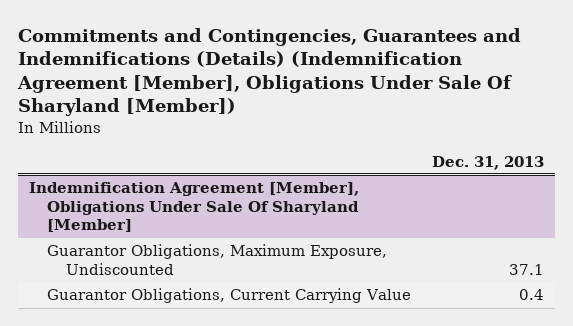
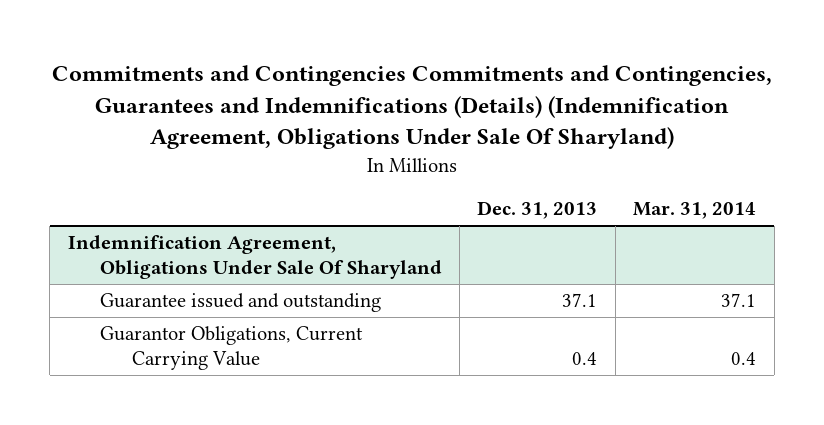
- Commitments and Contingencies, Guarantees and Indemnifications (Details) (Indemnification Agreement [Member], Obligations Under Sale Of Sharyland [Member])
+ Commitments and Contingencies Commitments and Contingencies, Guarantees and Indemnifications (Details) (Indemnification Agreement, Obligations Under Sale Of Sharyland)
- | Dec. 31, 2013
+ | Dec. 31, 2013 | Mar. 31, 2014
- Indemnification Agreement [Member], Obligations Under Sale Of Sharyland [Member]
- Guarantor Obligations, Maximum Exposure, Undiscounted | 37.1
+ Indemnification Agreement, Obligations Under Sale Of Sharyland
+ Guarantee issued and outstanding | 37.1 | 37.1

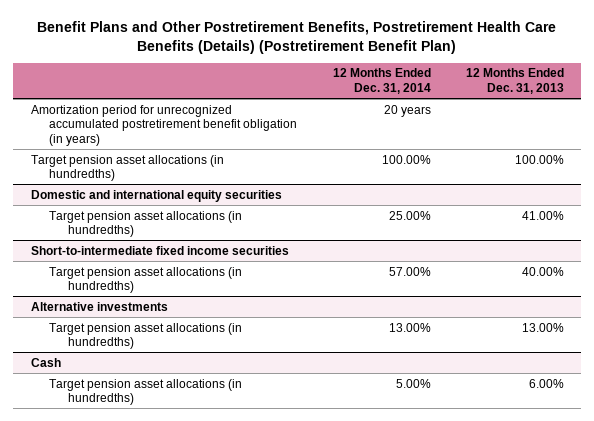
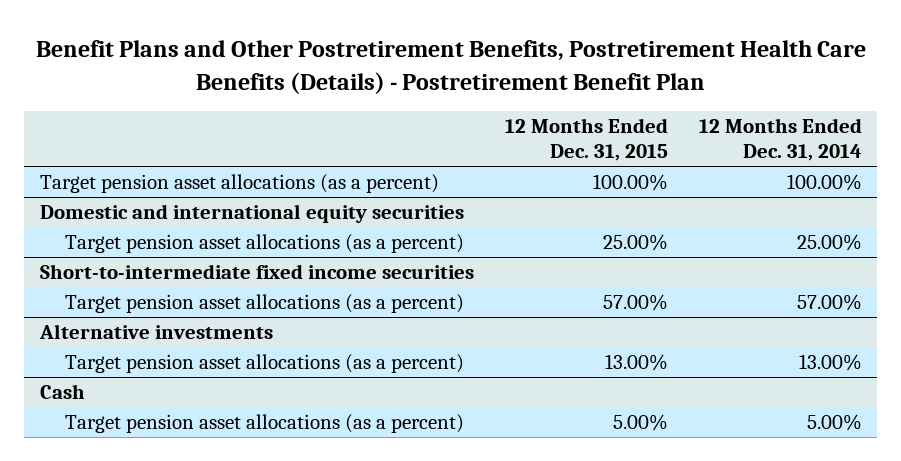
- Benefit Plans and Other Postretirement Benefits, Postretirement Health Care Benefits (Details) (Postretirement Benefit Plan)
+ Benefit Plans and Other Postretirement Benefits, Postretirement Health Care Benefits (Details) - Postretirement Benefit Plan
- | 12 Months Ended Dec. 31, 2014 | 12 Months Ended Dec. 31, 2013
+ | 12 Months Ended Dec. 31, 2015 | 12 Months Ended Dec. 31, 2014
- Amortization period for unrecognized accumulated postretirement benefit obligation (in years) | 20 years |
- Target pension asset allocations (in hundredths) | 100.00% | 100.00%
+ Target pension asset allocations (as a percent) | 100.00% | 100.00%
@ Domestic and international equity securities
- Target pension asset allocations (in hundredths) | 25.00% | 41.00%
+ Target pension asset allocations (as a percent) | 25.00% | 25.00%
@ Short-to-intermediate fixed income securities
- Target pension asset allocations (in hundredths) | 57.00% | 40.00%
+ Target pension asset allocations (as a percent) | 57.00% | 57.00%
@ Alternative investments
- Target pension asset allocations (in hundredths) | 13.00% | 13.00%
+ Target pension asset allocations (as a percent) | 13.00% | 13.00%
@ Cash
- Target pension asset allocations (in hundredths) | 5.00% | 6.00%
+ Target pension asset allocations (as a percent) | 5.00% | 5.00%

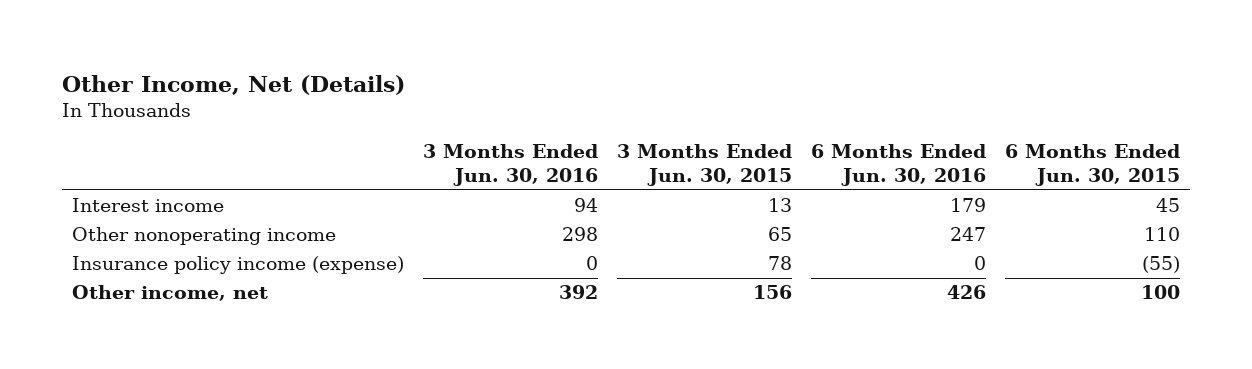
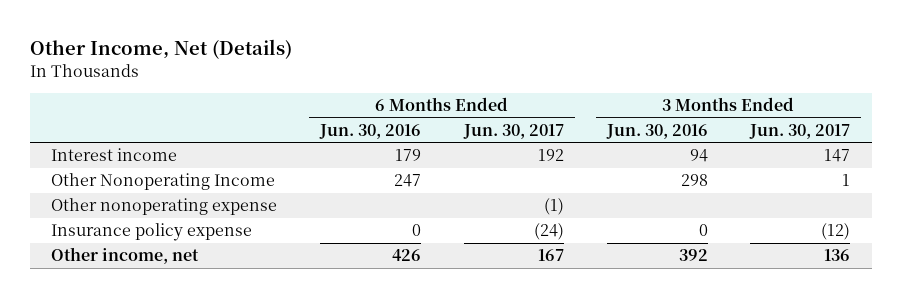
- | 3 Months Ended Jun. 30, 2016 | 3 Months Ended Jun. 30, 2015 | 6 Months Ended Jun. 30, 2016 | 6 Months Ended Jun. 30, 2015
+ | 6 Months Ended Jun. 30, 2016 | 6 Months Ended Jun. 30, 2017 | 3 Months Ended Jun. 30, 2016 | 3 Months Ended Jun. 30, 2017
- Other nonoperating income | 298 | 65 | 247 | 110
- Insurance policy income (expense) | 0 | 78 | 0 | (55)
+ Other Nonoperating Income | 247 | | 298 | 1
+ Other nonoperating expense | | (1) | |
+ Insurance policy expense | 0 | (24) | 0 | (12)

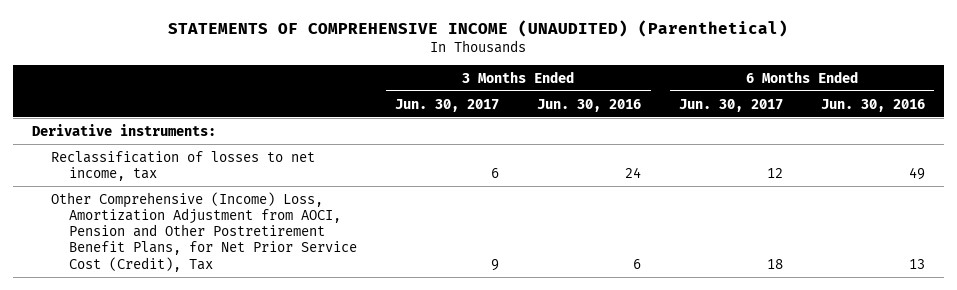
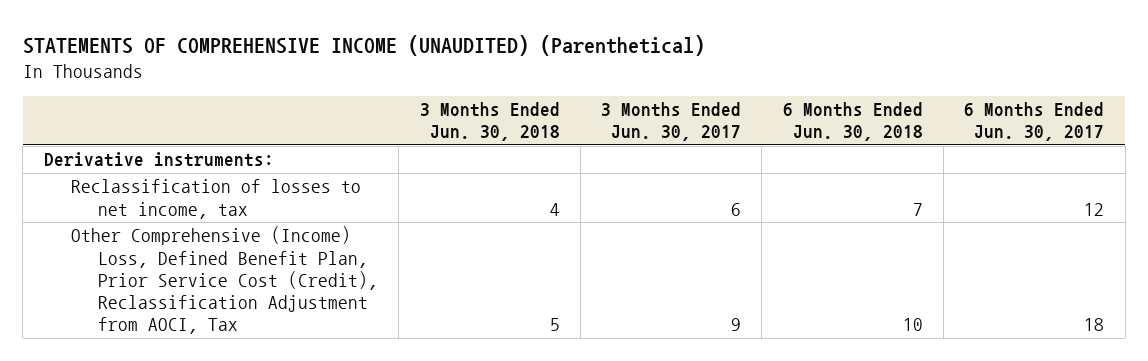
- | 3 Months Ended Jun. 30, 2017 | 3 Months Ended Jun. 30, 2016 | 6 Months Ended Jun. 30, 2017 | 6 Months Ended Jun. 30, 2016
+ | 3 Months Ended Jun. 30, 2018 | 3 Months Ended Jun. 30, 2017 | 6 Months Ended Jun. 30, 2018 | 6 Months Ended Jun. 30, 2017
- Other Comprehensive (Income) Loss, Amortization Adjustment from AOCI, Pension and Other Postretirement Benefit Plans, for Net Prior Service Cost (Credit), Tax | 9 | 6 | 18 | 13
+ Other Comprehensive (Income) Loss, Defined Benefit Plan, Prior Service Cost (Credit), Reclassification Adjustment from AOCI, Tax | 5 | 9 | 10 | 18

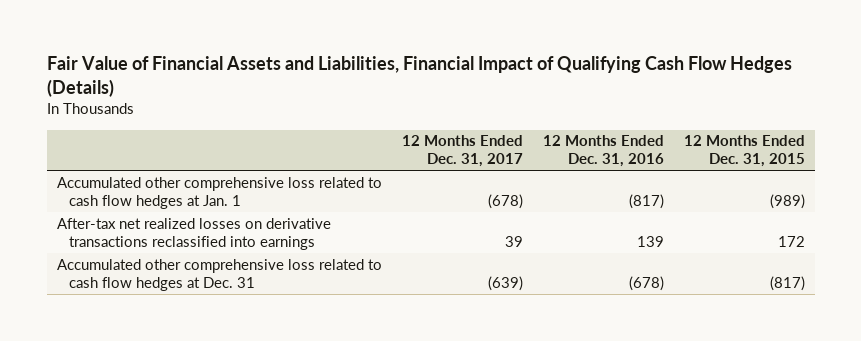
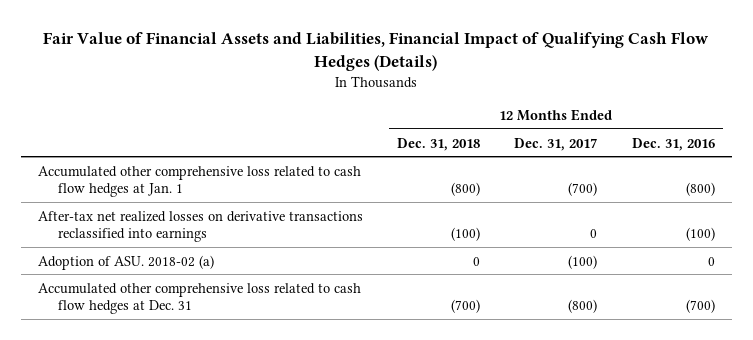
- | 12 Months Ended Dec. 31, 2017 | 12 Months Ended Dec. 31, 2016 | 12 Months Ended Dec. 31, 2015
+ | 12 Months Ended Dec. 31, 2018 | 12 Months Ended Dec. 31, 2017 | 12 Months Ended Dec. 31, 2016
- Accumulated other comprehensive loss related to cash flow hedges at Jan. 1 | (678) | (817) | (989)
- After-tax net realized losses on derivative transactions reclassified into earnings | 39 | 139 | 172
- Accumulated other comprehensive loss related to cash flow hedges at Dec. 31 | (639) | (678) | (817)
+ Accumulated other comprehensive loss related to cash flow hedges at Jan. 1 | (800) | (700) | (800)
+ After-tax net realized losses on derivative transactions reclassified into earnings | (100) | 0 | (100)
+ Adoption of ASU. 2018-02 (a) | 0 | (100) | 0
+ Accumulated other comprehensive loss related to cash flow hedges at Dec. 31 | (700) | (800) | (700)

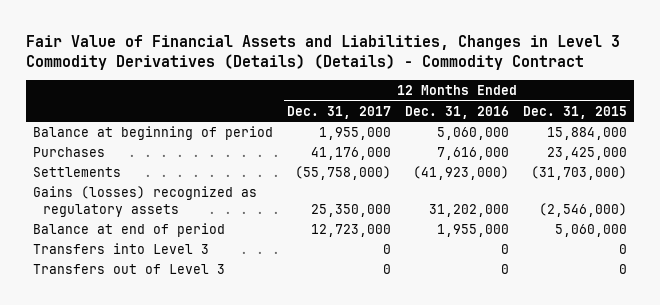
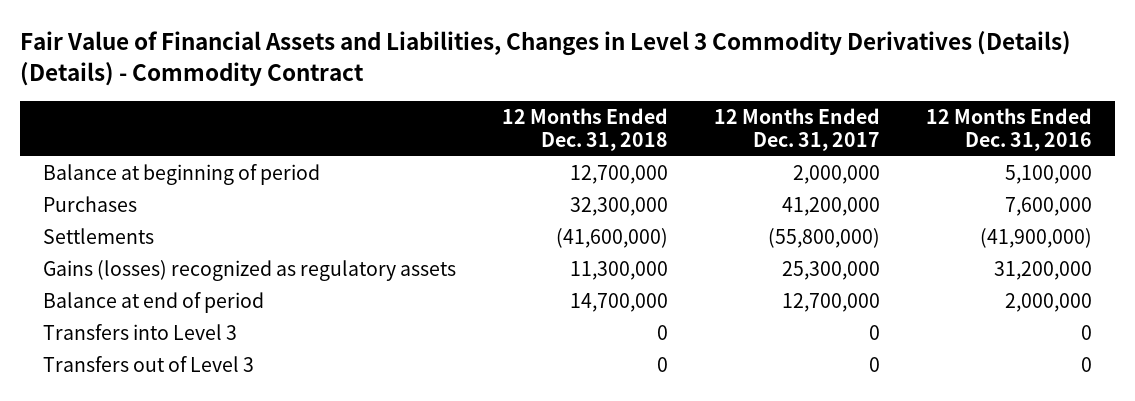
- | 12 Months Ended Dec. 31, 2017 | 12 Months Ended Dec. 31, 2016 | 12 Months Ended Dec. 31, 2015
+ | 12 Months Ended Dec. 31, 2018 | 12 Months Ended Dec. 31, 2017 | 12 Months Ended Dec. 31, 2016
- Balance at beginning of period | 1,955,000 | 5,060,000 | 15,884,000
- Purchases | 41,176,000 | 7,616,000 | 23,425,000
- Settlements | (55,758,000) | (41,923,000) | (31,703,000)
- Gains (losses) recognized as regulatory assets | 25,350,000 | 31,202,000 | (2,546,000)
- Balance at end of period | 12,723,000 | 1,955,000 | 5,060,000
+ Balance at beginning of period | 12,700,000 | 2,000,000 | 5,100,000
+ Purchases | 32,300,000 | 41,200,000 | 7,600,000
+ Settlements | (41,600,000) | (55,800,000) | (41,900,000)
+ Gains (losses) recognized as regulatory assets | 11,300,000 | 25,300,000 | 31,200,000
+ Balance at end of period | 14,700,000 | 12,700,000 | 2,000,000

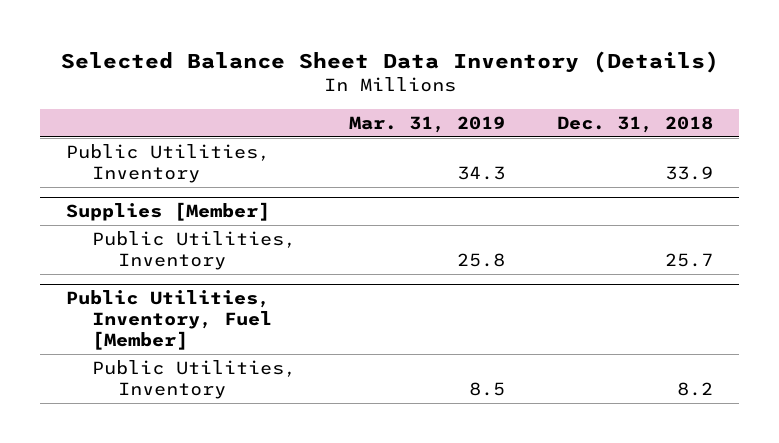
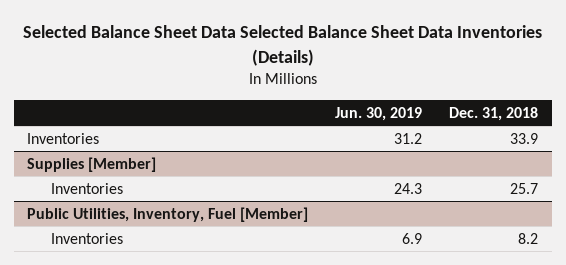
- Selected Balance Sheet Data Inventory (Details)
+ Selected Balance Sheet Data Selected Balance Sheet Data Inventories (Details)
- | Mar. 31, 2019 | Dec. 31, 2018
+ | Jun. 30, 2019 | Dec. 31, 2018
- Public Utilities, Inventory | 34.3 | 33.9
+ Inventories | 31.2 | 33.9
@ Supplies [Member]
- Public Utilities, Inventory | 25.8 | 25.7
+ Inventories | 24.3 | 25.7
@ Public Utilities, Inventory, Fuel [Member]
- Public Utilities, Inventory | 8.5 | 8.2
+ Inventories | 6.9 | 8.2

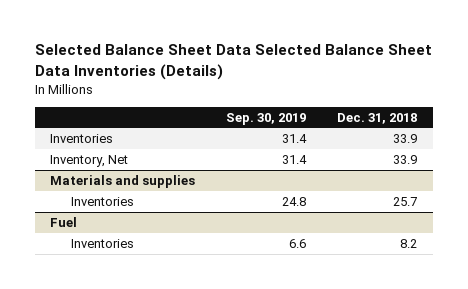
- | Jun. 30, 2019 | Dec. 31, 2018
+ | Sep. 30, 2019 | Dec. 31, 2018
- Supplies [Member]
+ Inventory, Net | 31.4 | 33.9
+ Materials and supplies
- Public Utilities, Inventory, Fuel [Member]
+ Fuel

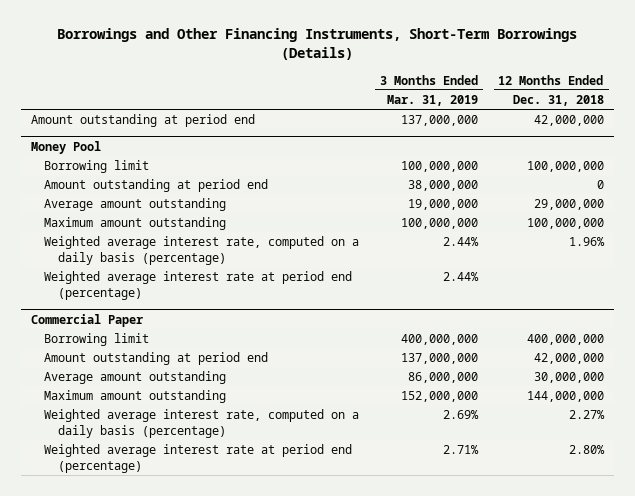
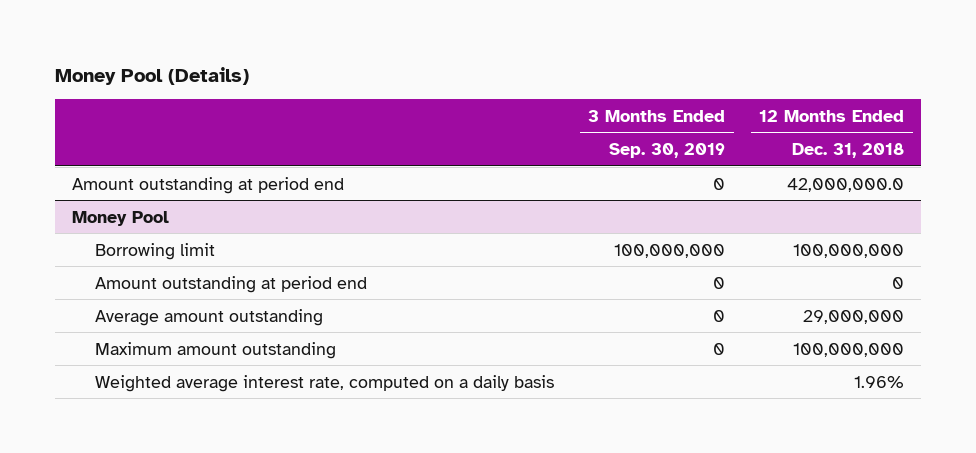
- Borrowings and Other Financing Instruments, Short-Term Borrowings (Details)
+ Money Pool (Details)
- | 3 Months Ended Mar. 31, 2019 | 12 Months Ended Dec. 31, 2018
+ | 3 Months Ended Sep. 30, 2019 | 12 Months Ended Dec. 31, 2018
- Amount outstanding at period end | 137,000,000 | 42,000,000
+ Amount outstanding at period end | 0 | 42,000,000.0
@ Money Pool
- Weighted average interest rate, computed on a daily basis (percentage) | 2.44% | 1.96%
- Weighted average interest rate at period end (percentage) | 2.44% |
- Commercial Paper
- Borrowing limit | 400,000,000 | 400,000,000
- Amount outstanding at period end | 137,000,000 | 42,000,000
- Average amount outstanding | 86,000,000 | 30,000,000
- Maximum amount outstanding | 152,000,000 | 144,000,000
- Weighted average interest rate, computed on a daily basis (percentage) | 2.69% | 2.27%
- Weighted average interest rate at period end (percentage) | 2.71% | 2.80%
@ Money Pool
+ Weighted average interest rate, computed on a daily basis | | 1.96%

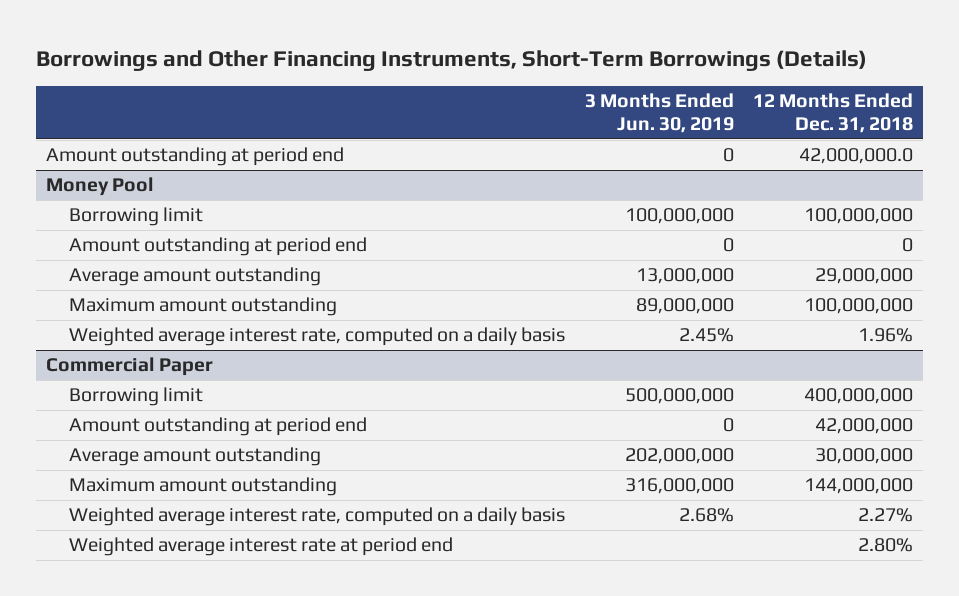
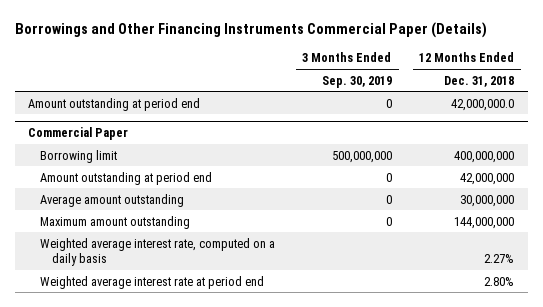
- Borrowings and Other Financing Instruments, Short-Term Borrowings (Details)
+ Borrowings and Other Financing Instruments Commercial Paper (Details)
- | 3 Months Ended Jun. 30, 2019 | 12 Months Ended Dec. 31, 2018
+ | 3 Months Ended Sep. 30, 2019 | 12 Months Ended Dec. 31, 2018
- Money Pool
- Borrowing limit | 100,000,000 | 100,000,000
- Amount outstanding at period end | 0 | 0
- Average amount outstanding | 13,000,000 | 29,000,000
- Maximum amount outstanding | 89,000,000 | 100,000,000
- Weighted average interest rate, computed on a daily basis | 2.45% | 1.96%

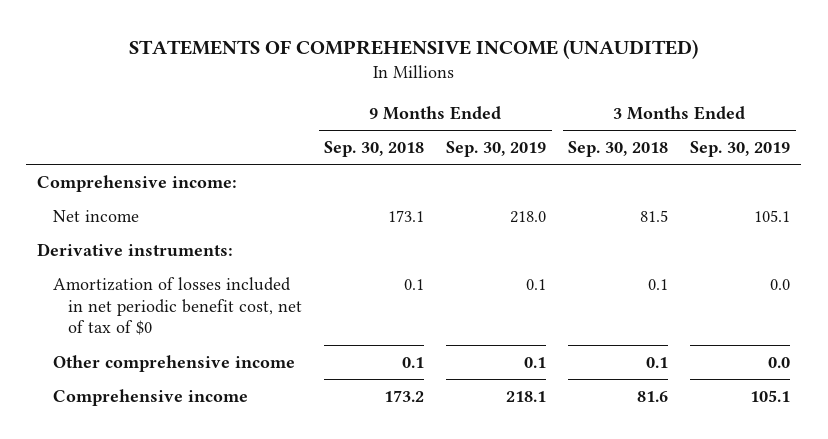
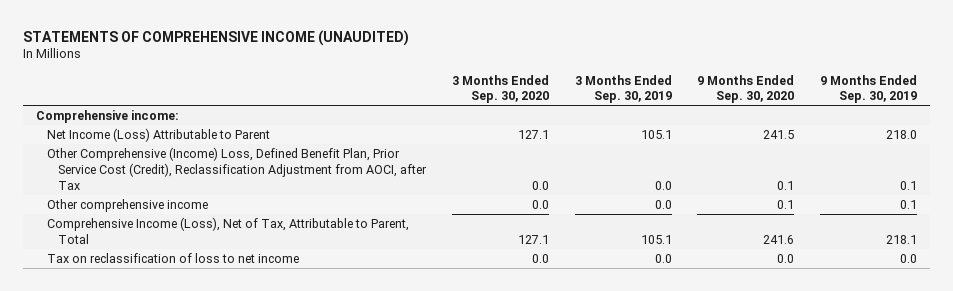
- | 9 Months Ended Sep. 30, 2018 | 9 Months Ended Sep. 30, 2019 | 3 Months Ended Sep. 30, 2018 | 3 Months Ended Sep. 30, 2019
+ | 3 Months Ended Sep. 30, 2020 | 3 Months Ended Sep. 30, 2019 | 9 Months Ended Sep. 30, 2020 | 9 Months Ended Sep. 30, 2019
- Net income | 173.1 | 218.0 | 81.5 | 105.1
- Derivative instruments:
- Amortization of losses included in net periodic benefit cost, net of tax of $0 | 0.1 | 0.1 | 0.1 | 0.0
+ Net Income (Loss) Attributable to Parent | 127.1 | 105.1 | 241.5 | 218.0
+ Other Comprehensive (Income) Loss, Defined Benefit Plan, Prior Service Cost (Credit), Reclassification Adjustment from AOCI, after Tax | 0.0 | 0.0 | 0.1 | 0.1
- Comprehensive income | 173.2 | 218.1 | 81.6 | 105.1
+ Comprehensive Income (Loss), Net of Tax, Attributable to Parent, Total | 127.1 | 105.1 | 241.6 | 218.1
+ Tax on reclassification of loss to net income | 0.0 | 0.0 | 0.0 | 0.0

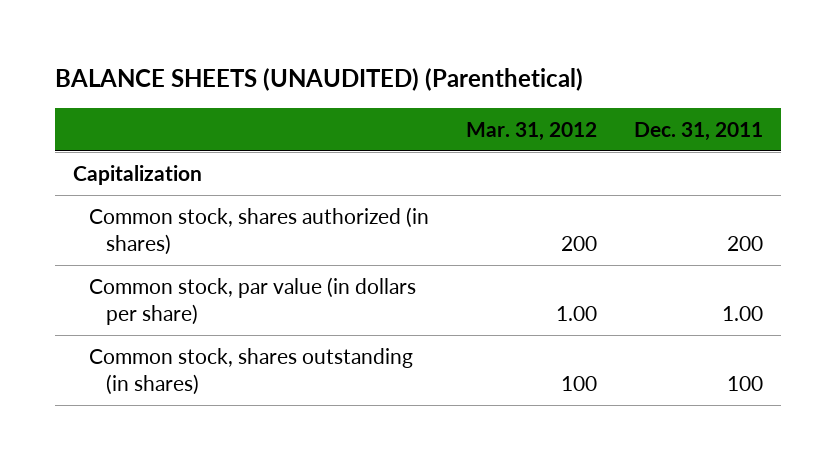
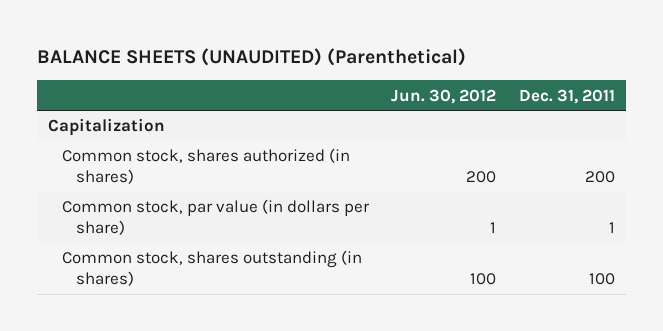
- | Mar. 31, 2012 | Dec. 31, 2011
+ | Jun. 30, 2012 | Dec. 31, 2011
- Common stock, par value (in dollars per share) | 1.00 | 1.00
+ Common stock, par value (in dollars per share) | 1 | 1

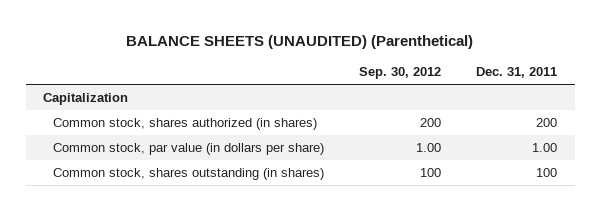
- | Jun. 30, 2012 | Dec. 31, 2011
+ | Sep. 30, 2012 | Dec. 31, 2011
- Common stock, par value (in dollars per share) | 1 | 1
+ Common stock, par value (in dollars per share) | 1.00 | 1.00

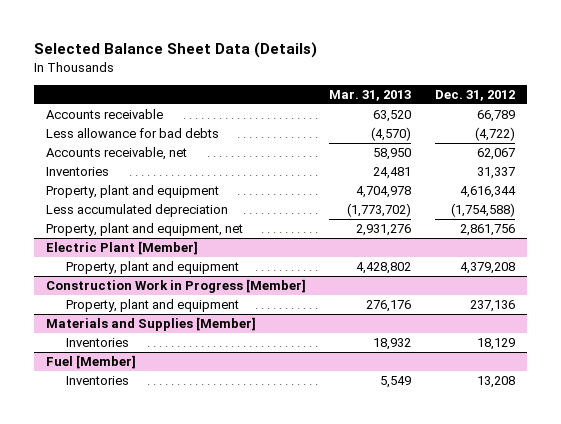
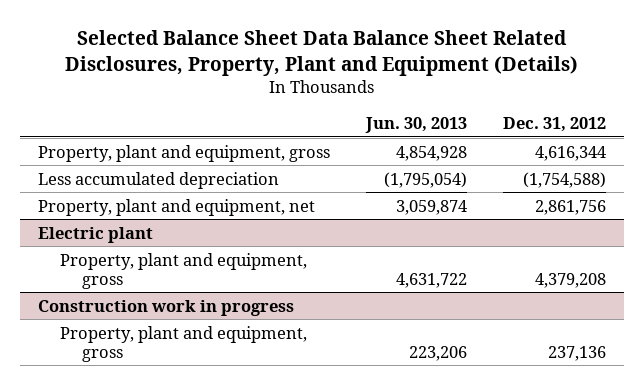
- Selected Balance Sheet Data (Details)
+ Selected Balance Sheet Data Balance Sheet Related Disclosures, Property, Plant and Equipment (Details)
- | Mar. 31, 2013 | Dec. 31, 2012
+ | Jun. 30, 2013 | Dec. 31, 2012
- Accounts receivable | 63,520 | 66,789
- Less allowance for bad debts | (4,570) | (4,722)
- Accounts receivable, net | 58,950 | 62,067
- Inventories | 24,481 | 31,337
- Property, plant and equipment | 4,704,978 | 4,616,344
+ Property, plant and equipment, gross | 4,854,928 | 4,616,344
- Electric Plant [Member]
- Property, plant and equipment | 4,428,802 | 4,379,208
- Construction Work in Progress [Member]
- Property, plant and equipment | 276,176 | 237,136
- Materials and Supplies [Member]
- Inventories | 18,932 | 18,129
- Fuel [Member]
- Inventories | 5,549 | 13,208
+ Electric plant
+ Property, plant and equipment, gross | 4,631,722 | 4,379,208
+ Construction work in progress
+ Property, plant and equipment, gross | 223,206 | 237,136

